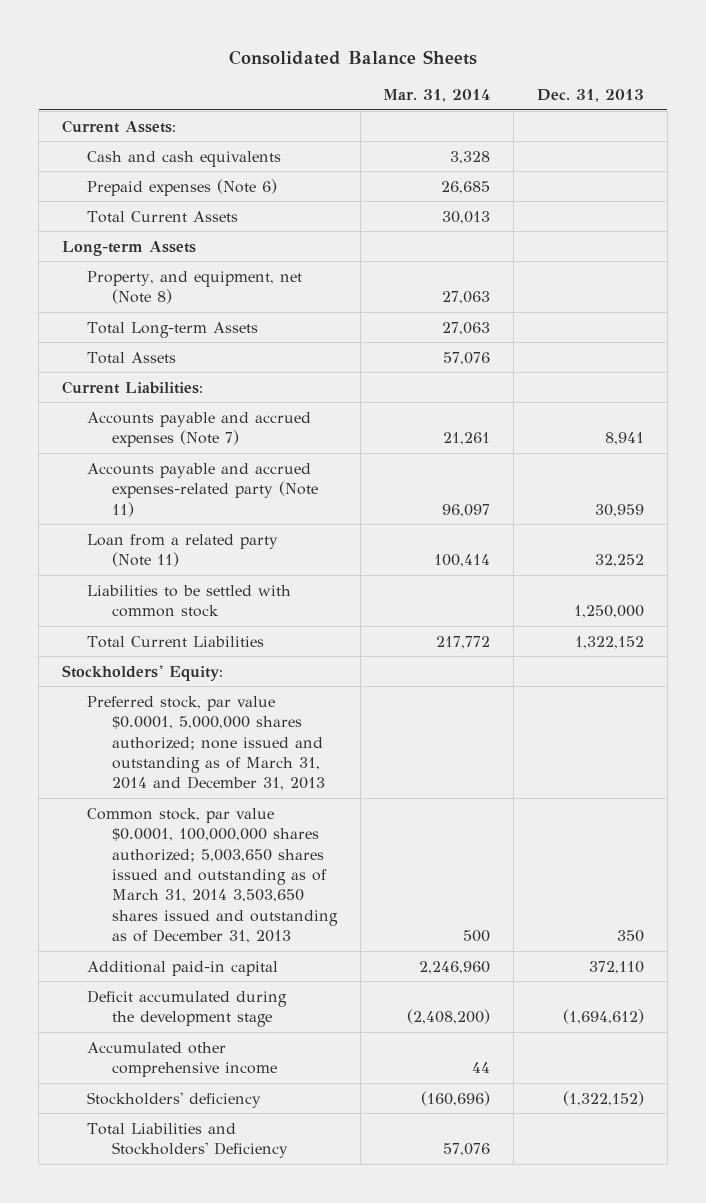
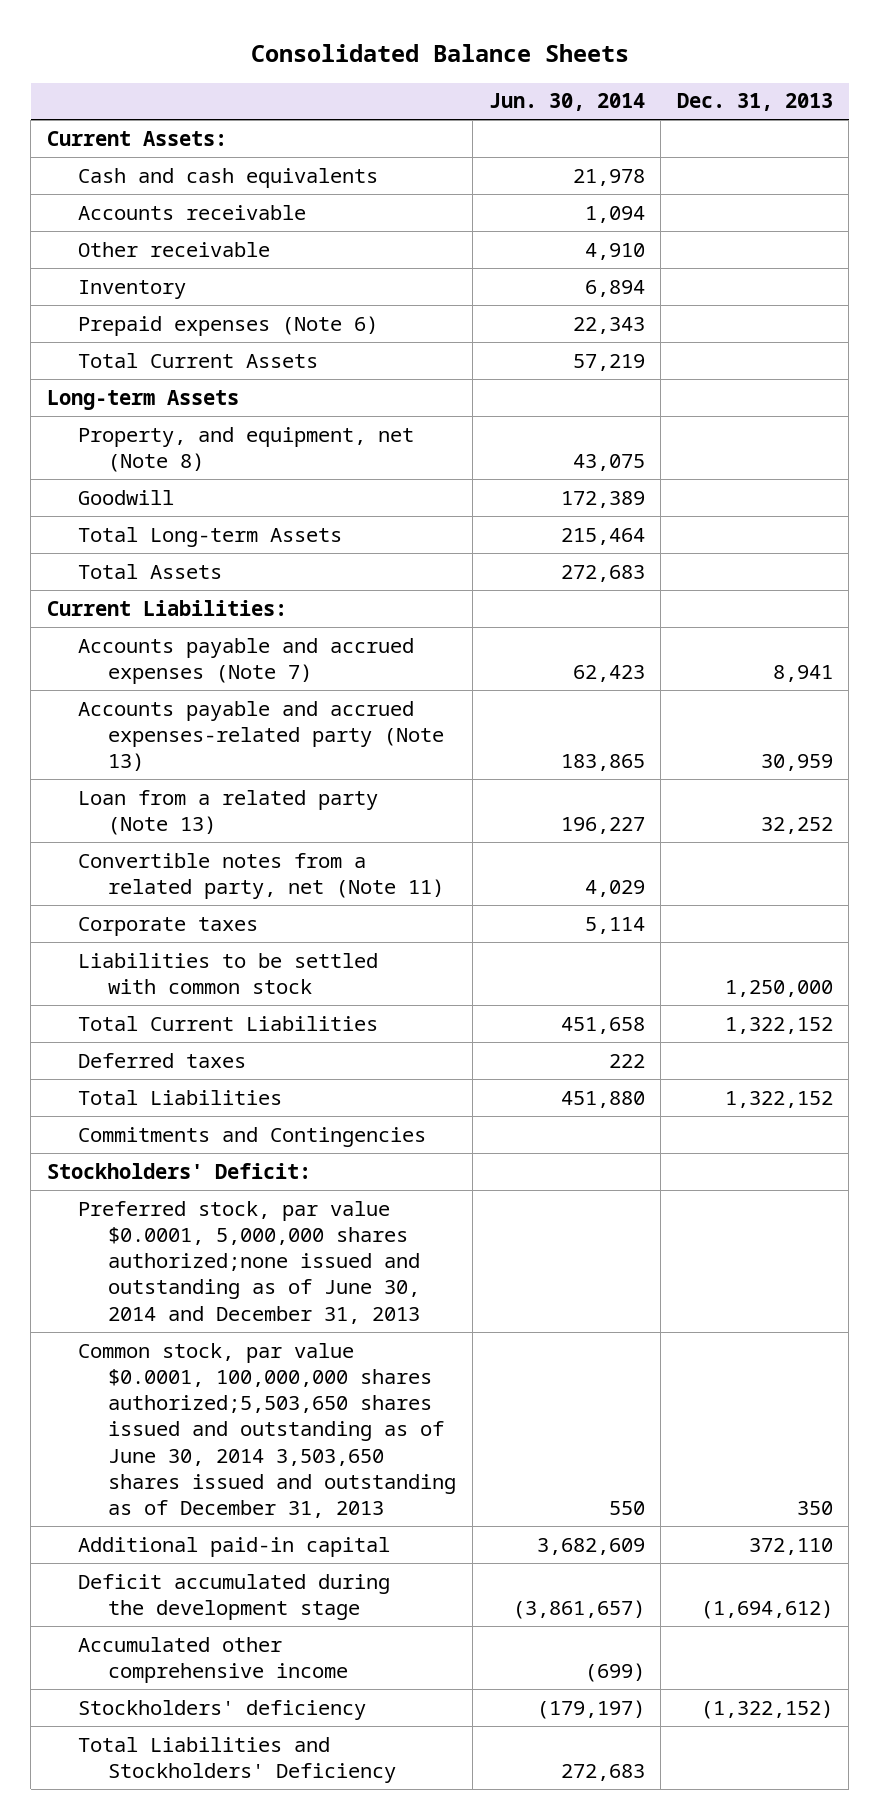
- | Mar. 31, 2014 | Dec. 31, 2013
+ | Jun. 30, 2014 | Dec. 31, 2013
+ Accounts receivable | 1,094 |
+ Other receivable | 4,910 |
+ Inventory | 6,894 |
+ Goodwill | 172,389 |
- Accounts payable and accrued expenses-related party (Note 11) | 96,097 | 30,959
- Loan from a related party (Note 11) | 100,414 | 32,252
+ Accounts payable and accrued expenses-related party (Note 13) | 183,865 | 30,959
+ Loan from a related party (Note 13) | 196,227 | 32,252
+ Convertible notes from a related party, net (Note 11) | 4,029 |
+ Corporate taxes | 5,114 |
- Stockholders' Equity:
- Preferred stock, par value $0.0001, 5,000,000 shares authorized; none issued and outstanding as of March 31, 2014 and December 31, 2013
- Common stock, par value $0.0001, 100,000,000 shares authorized; 5,003,650 shares issued and outstanding as of March 31, 2014 3,503,650 shares issued and outstanding as of December 31, 2013 | 500 | 350
+ Deferred taxes | 222 |
+ Total Liabilities | 451,880 | 1,322,152
+ Commitments and Contingencies
+ Stockholders' Deficit:
+ Preferred stock, par value $0.0001, 5,000,000 shares authorized;none issued and outstanding as of June 30, 2014 and December 31, 2013
+ Common stock, par value $0.0001, 100,000,000 shares authorized;5,503,650 shares issued and outstanding as of June 30, 2014 3,503,650 shares issued and outstanding as of December 31, 2013 | 550 | 350

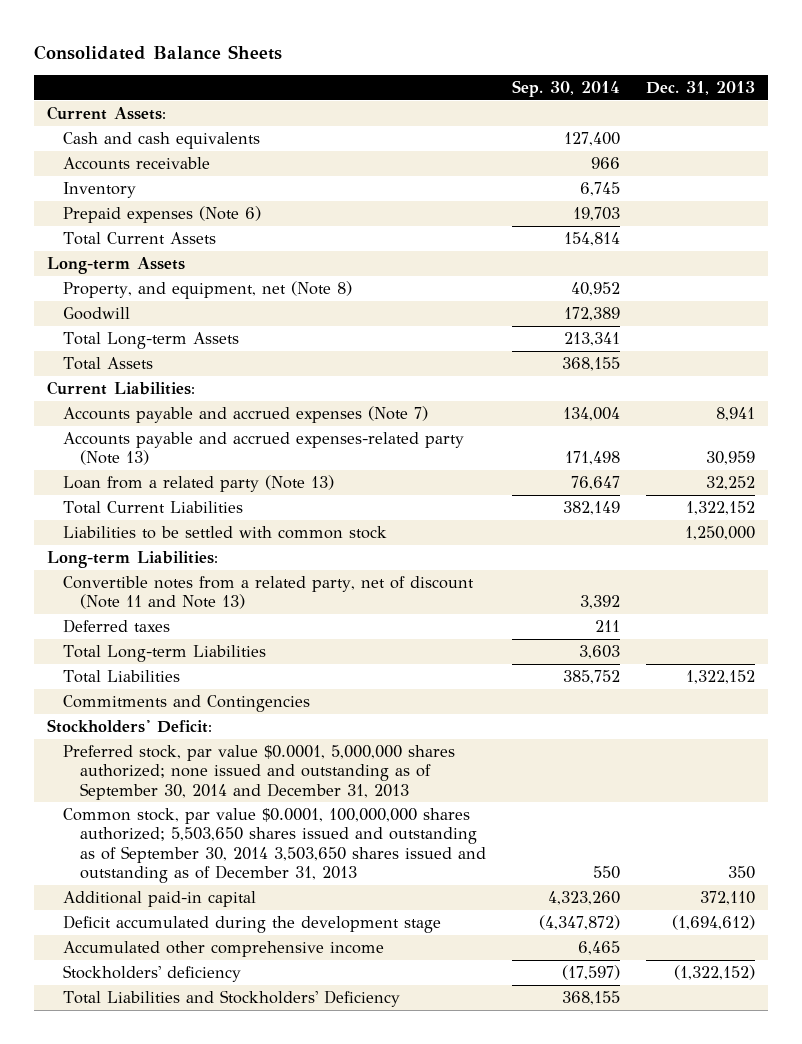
- | Jun. 30, 2014 | Dec. 31, 2013
+ | Sep. 30, 2014 | Dec. 31, 2013
- Other receivable | 4,910 |
- Convertible notes from a related party, net (Note 11) | 4,029 |
- Corporate taxes | 5,114 |
moved down: Liabilities to be settled with common stock | | 1,250,000
+ Long-term Liabilities:
+ Convertible notes from a related party, net of discount (Note 11 and Note 13) | 3,392 |
+ Total Long-term Liabilities | 3,603 |
- Preferred stock, par value $0.0001, 5,000,000 shares authorized;none issued and outstanding as of June 30, 2014 and December 31, 2013
- Common stock, par value $0.0001, 100,000,000 shares authorized;5,503,650 shares issued and outstanding as of June 30, 2014 3,503,650 shares issued and outstanding as of December 31, 2013 | 550 | 350
+ Preferred stock, par value $0.0001, 5,000,000 shares authorized; none issued and outstanding as of September 30, 2014 and December 31, 2013
+ Common stock, par value $0.0001, 100,000,000 shares authorized; 5,503,650 shares issued and outstanding as of September 30, 2014 3,503,650 shares issued and outstanding as of December 31, 2013 | 550 | 350

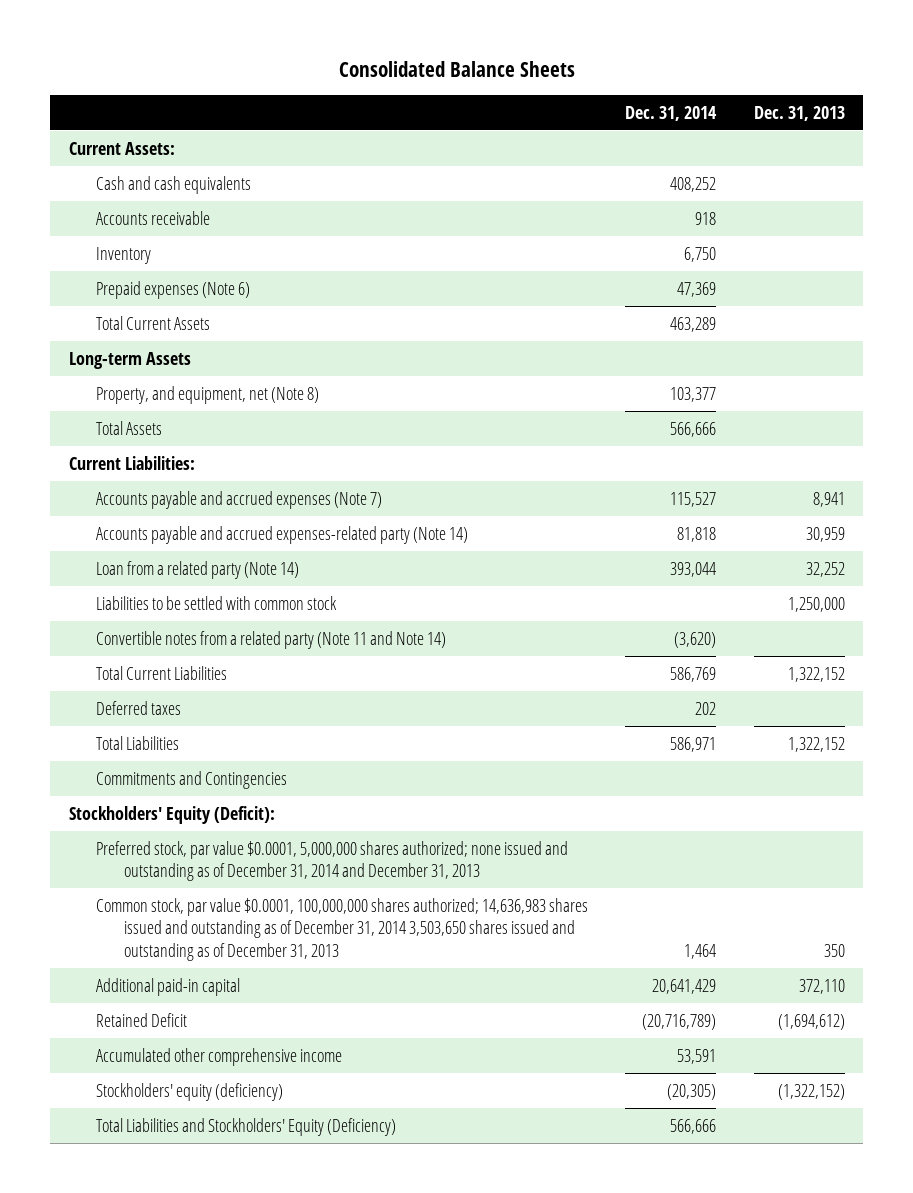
- | Sep. 30, 2014 | Dec. 31, 2013
+ | Dec. 31, 2014 | Dec. 31, 2013
- Goodwill | 172,389 |
- Total Long-term Assets | 213,341 |
- Accounts payable and accrued expenses-related party (Note 13) | 171,498 | 30,959
- Loan from a related party (Note 13) | 76,647 | 32,252
+ Accounts payable and accrued expenses-related party (Note 14) | 81,818 | 30,959
+ Loan from a related party (Note 14) | 393,044 | 32,252
- Long-term Liabilities:
- Convertible notes from a related party, net of discount (Note 11 and Note 13) | 3,392 |
+ Convertible notes from a related party (Note 11 and Note 14) | (3,620) |
moved down: Total Current Liabilities | 586,769 | 1,322,152
- Total Long-term Liabilities | 3,603 |
- Stockholders' Deficit:
- Preferred stock, par value $0.0001, 5,000,000 shares authorized; none issued and outstanding as of September 30, 2014 and December 31, 2013
- Common stock, par value $0.0001, 100,000,000 shares authorized; 5,503,650 shares issued and outstanding as of September 30, 2014 3,503,650 shares issued and outstanding as of December 31, 2013 | 550 | 350
+ Stockholders' Equity (Deficit):
+ Preferred stock, par value $0.0001, 5,000,000 shares authorized; none issued and outstanding as of December 31, 2014 and December 31, 2013
+ Common stock, par value $0.0001, 100,000,000 shares authorized; 14,636,983 shares issued and outstanding as of December 31, 2014 3,503,650 shares issued and outstanding as of December 31, 2013 | 1,464 | 350
- Deficit accumulated during the development stage | (4,347,872) | (1,694,612)
+ Retained Deficit | (20,716,789) | (1,694,612)
- Stockholders' deficiency | (17,597) | (1,322,152)
- Total Liabilities and Stockholders' Deficiency | 368,155 |
+ Stockholders' equity (deficiency) | (20,305) | (1,322,152)
+ Total Liabilities and Stockholders' Equity (Deficiency) | 566,666 |

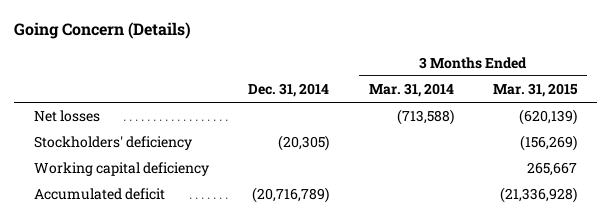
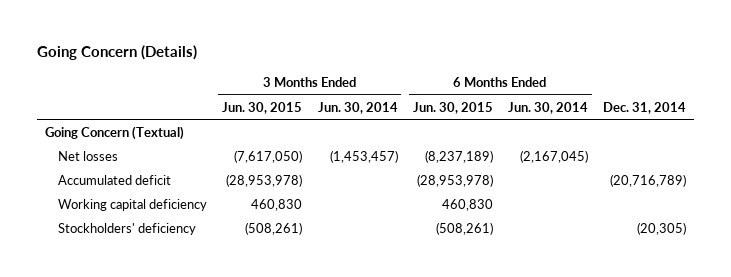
- | Dec. 31, 2014 | 3 Months Ended Mar. 31, 2014 | 3 Months Ended Mar. 31, 2015
+ | 3 Months Ended Jun. 30, 2015 | 3 Months Ended Jun. 30, 2014 | 6 Months Ended Jun. 30, 2015 | 6 Months Ended Jun. 30, 2014 | Dec. 31, 2014
+ Going Concern (Textual)
moved down: Working capital deficiency | 460,830 | | 460,830 | |
moved down: Stockholders' deficiency | (508,261) | | (508,261) | | (20,305)

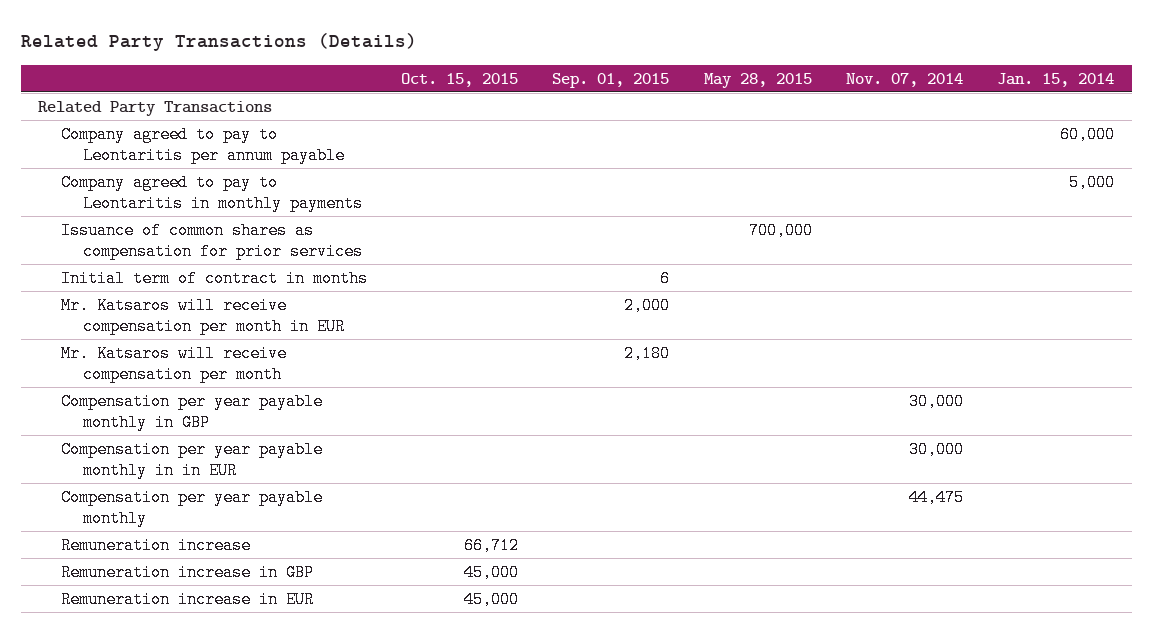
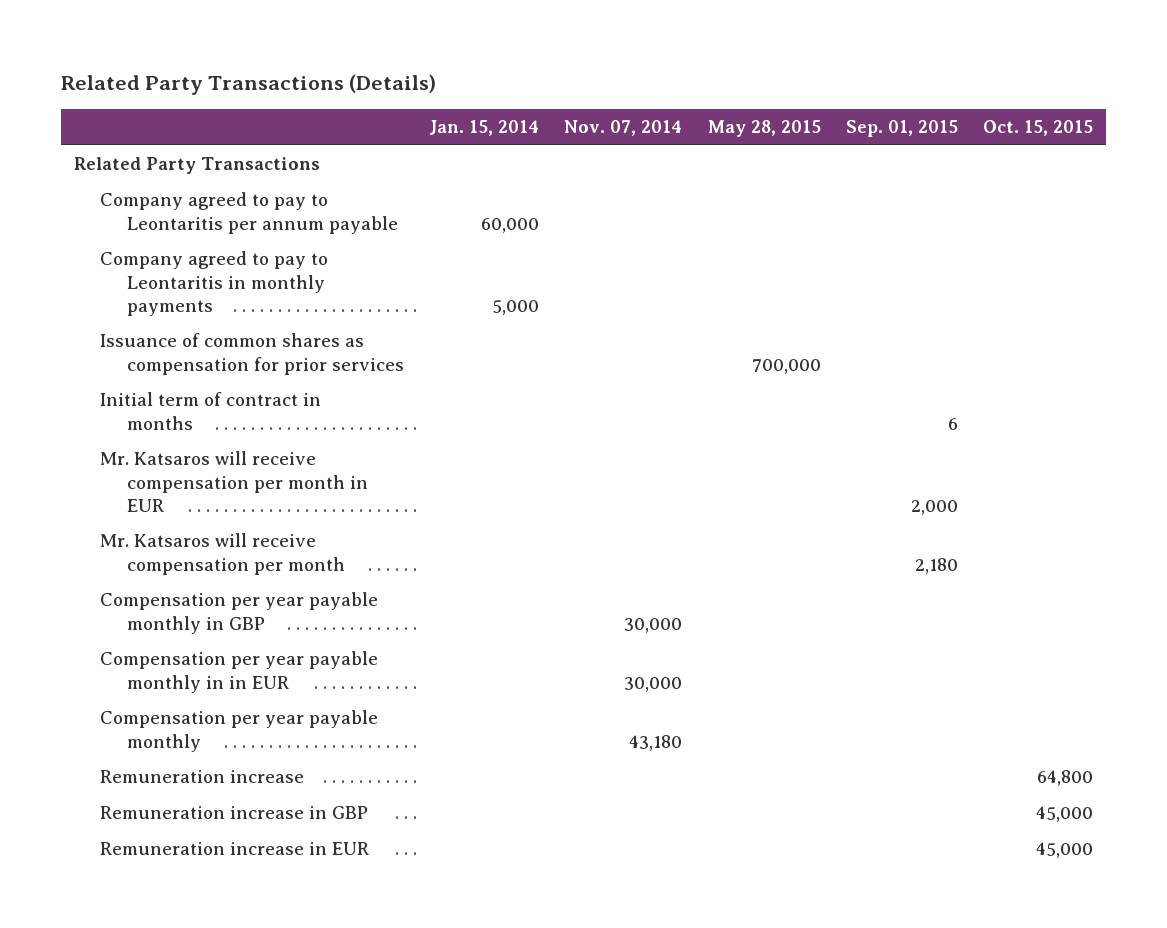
- | Oct. 15, 2015 | Sep. 01, 2015 | May 28, 2015 | Nov. 07, 2014 | Jan. 15, 2014
+ | Jan. 15, 2014 | Nov. 07, 2014 | May 28, 2015 | Sep. 01, 2015 | Oct. 15, 2015
- Compensation per year payable monthly | | | | 44,475 |
- Remuneration increase | 66,712 | | | |
+ Compensation per year payable monthly | | 43,180 | | |
+ Remuneration increase | | | | | 64,800

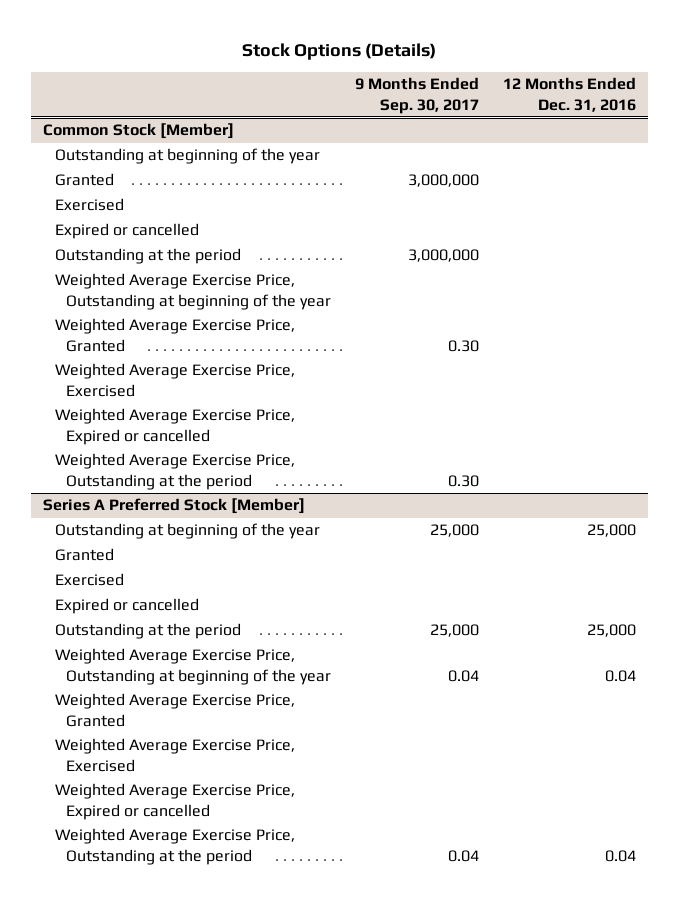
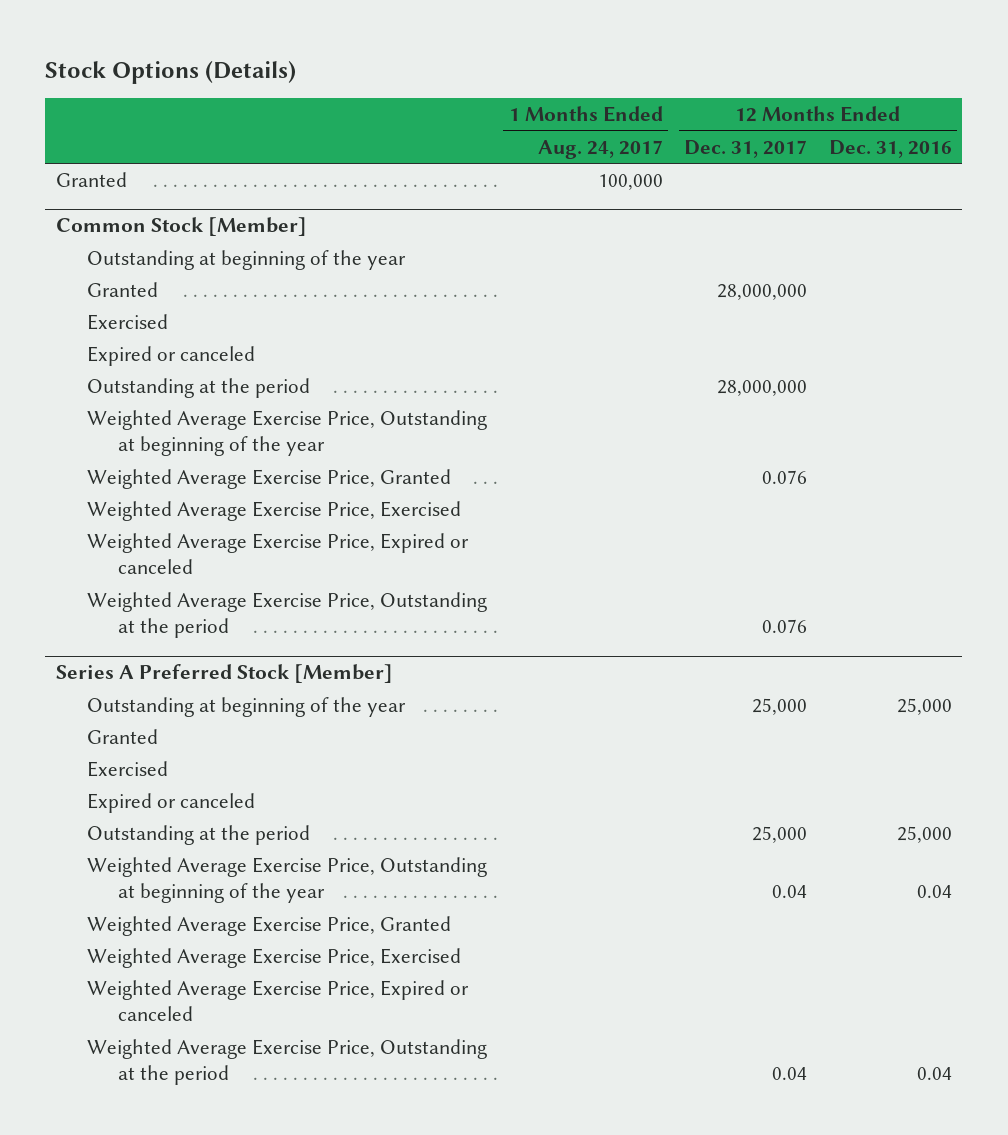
- | 9 Months Ended Sep. 30, 2017 | 12 Months Ended Dec. 31, 2016
+ | 1 Months Ended Aug. 24, 2017 | 12 Months Ended Dec. 31, 2017 | 12 Months Ended Dec. 31, 2016
+ Granted | 100,000 | |
@ Common Stock [Member]
- Expired or cancelled
+ Expired or canceled
- Weighted Average Exercise Price, Expired or cancelled
+ Weighted Average Exercise Price, Expired or canceled
@ Series A Preferred Stock [Member]
- Expired or cancelled
+ Expired or canceled
- Weighted Average Exercise Price, Expired or cancelled
+ Weighted Average Exercise Price, Expired or canceled

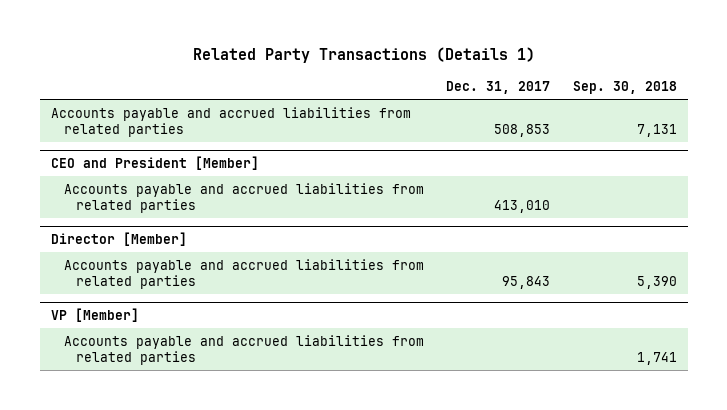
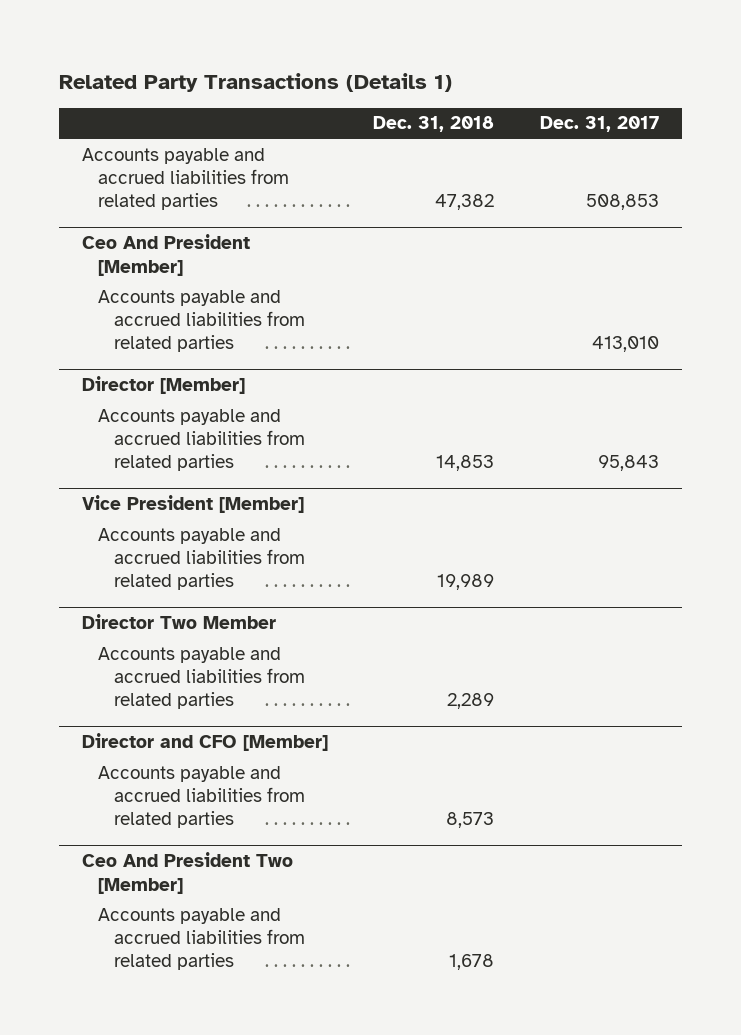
- | Dec. 31, 2017 | Sep. 30, 2018
+ | Dec. 31, 2018 | Dec. 31, 2017
- CEO and President [Member]
+ Ceo And President [Member]
- VP [Member]
+ Vice President [Member]
+ Director Two Member
+ Accounts payable and accrued liabilities from related parties | 2,289 |
+ Director and CFO [Member]
+ Accounts payable and accrued liabilities from related parties | 8,573 |
+ Ceo And President Two [Member]
+ Accounts payable and accrued liabilities from related parties | 1,678 |

